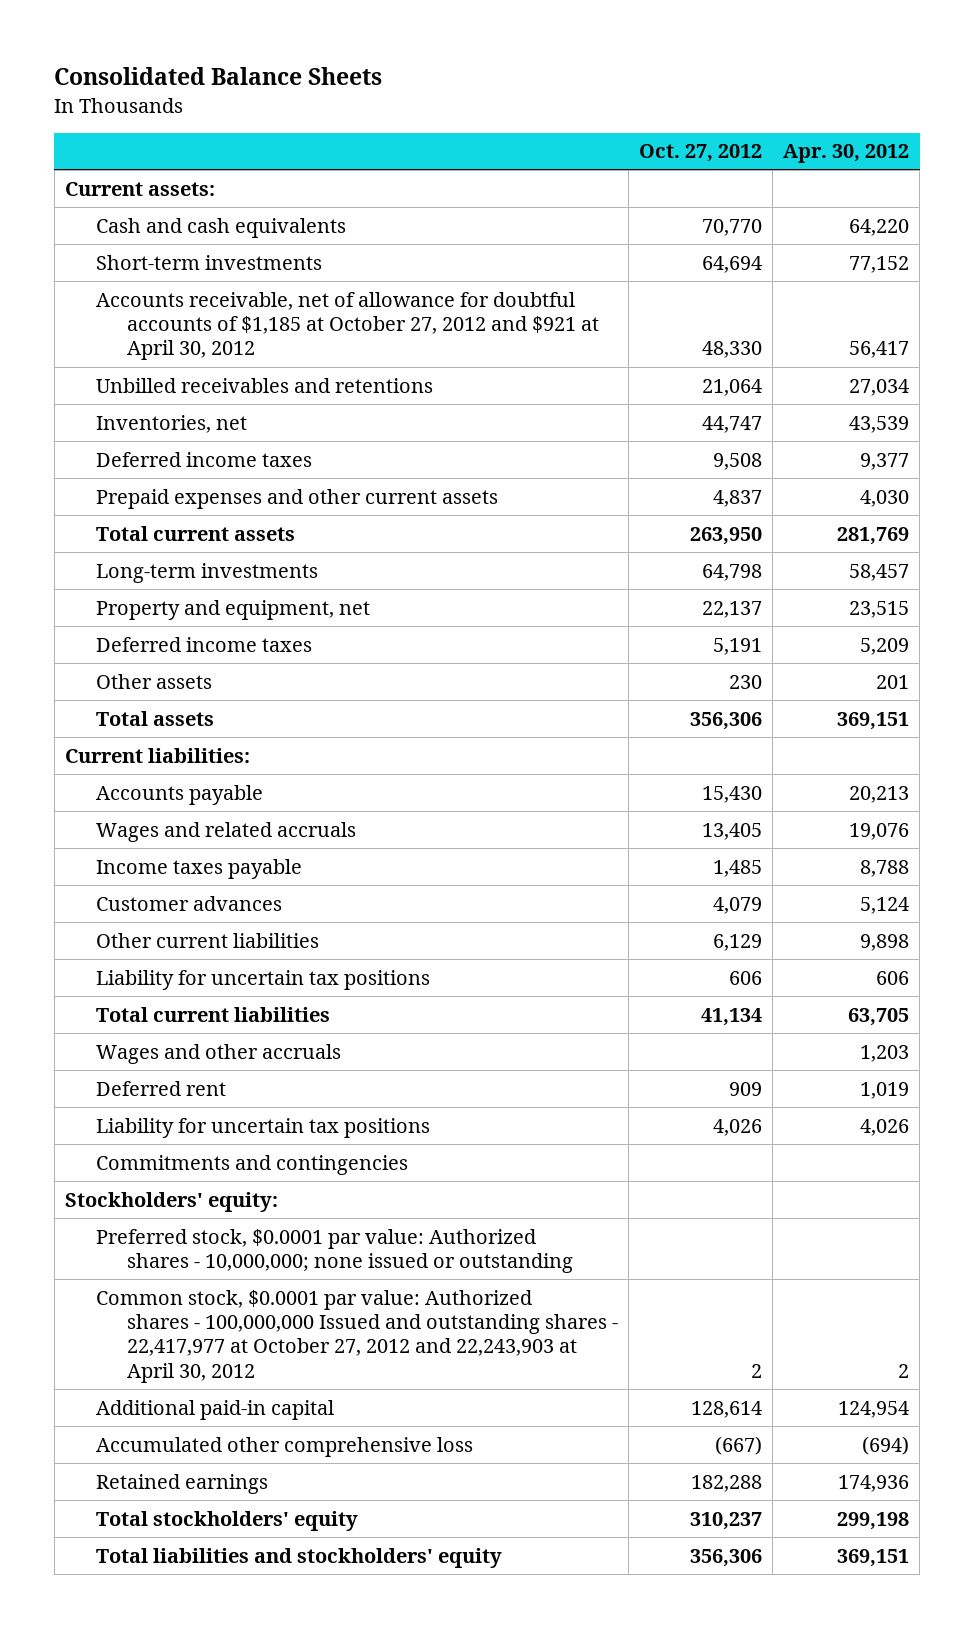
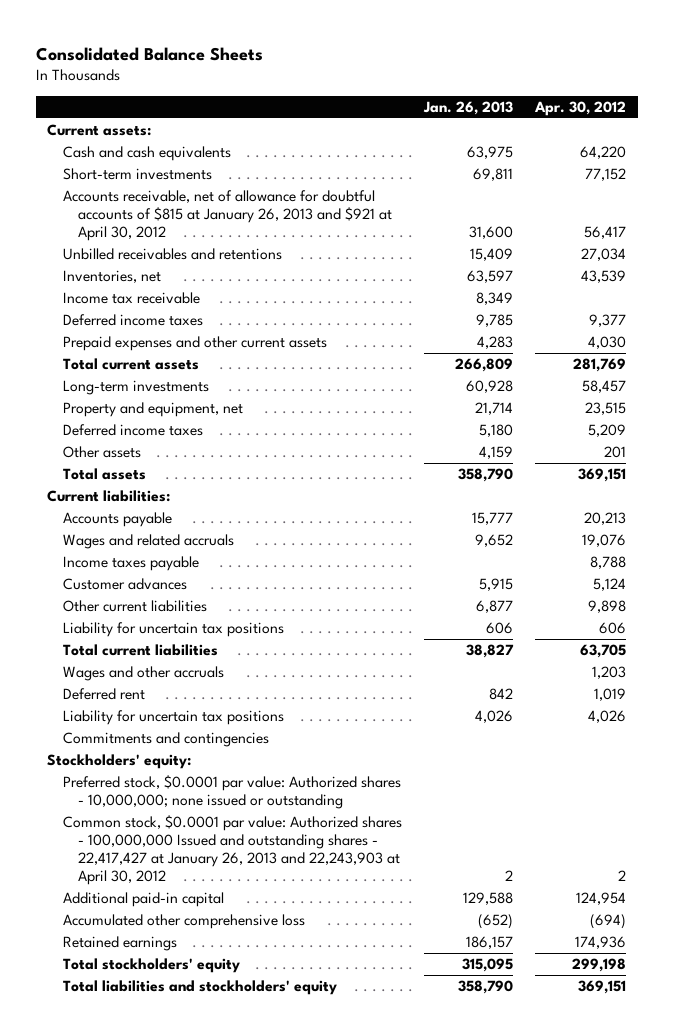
- | Oct. 27, 2012 | Apr. 30, 2012
+ | Jan. 26, 2013 | Apr. 30, 2012
- Accounts receivable, net of allowance for doubtful accounts of $1,185 at October 27, 2012 and $921 at April 30, 2012 | 48,330 | 56,417
+ Accounts receivable, net of allowance for doubtful accounts of $815 at January 26, 2013 and $921 at April 30, 2012 | 31,600 | 56,417
+ Income tax receivable | 8,349 |
- Common stock, $0.0001 par value: Authorized shares - 100,000,000 Issued and outstanding shares - 22,417,977 at October 27, 2012 and 22,243,903 at April 30, 2012 | 2 | 2
+ Common stock, $0.0001 par value: Authorized shares - 100,000,000 Issued and outstanding shares - 22,417,427 at January 26, 2013 and 22,243,903 at April 30, 2012 | 2 | 2

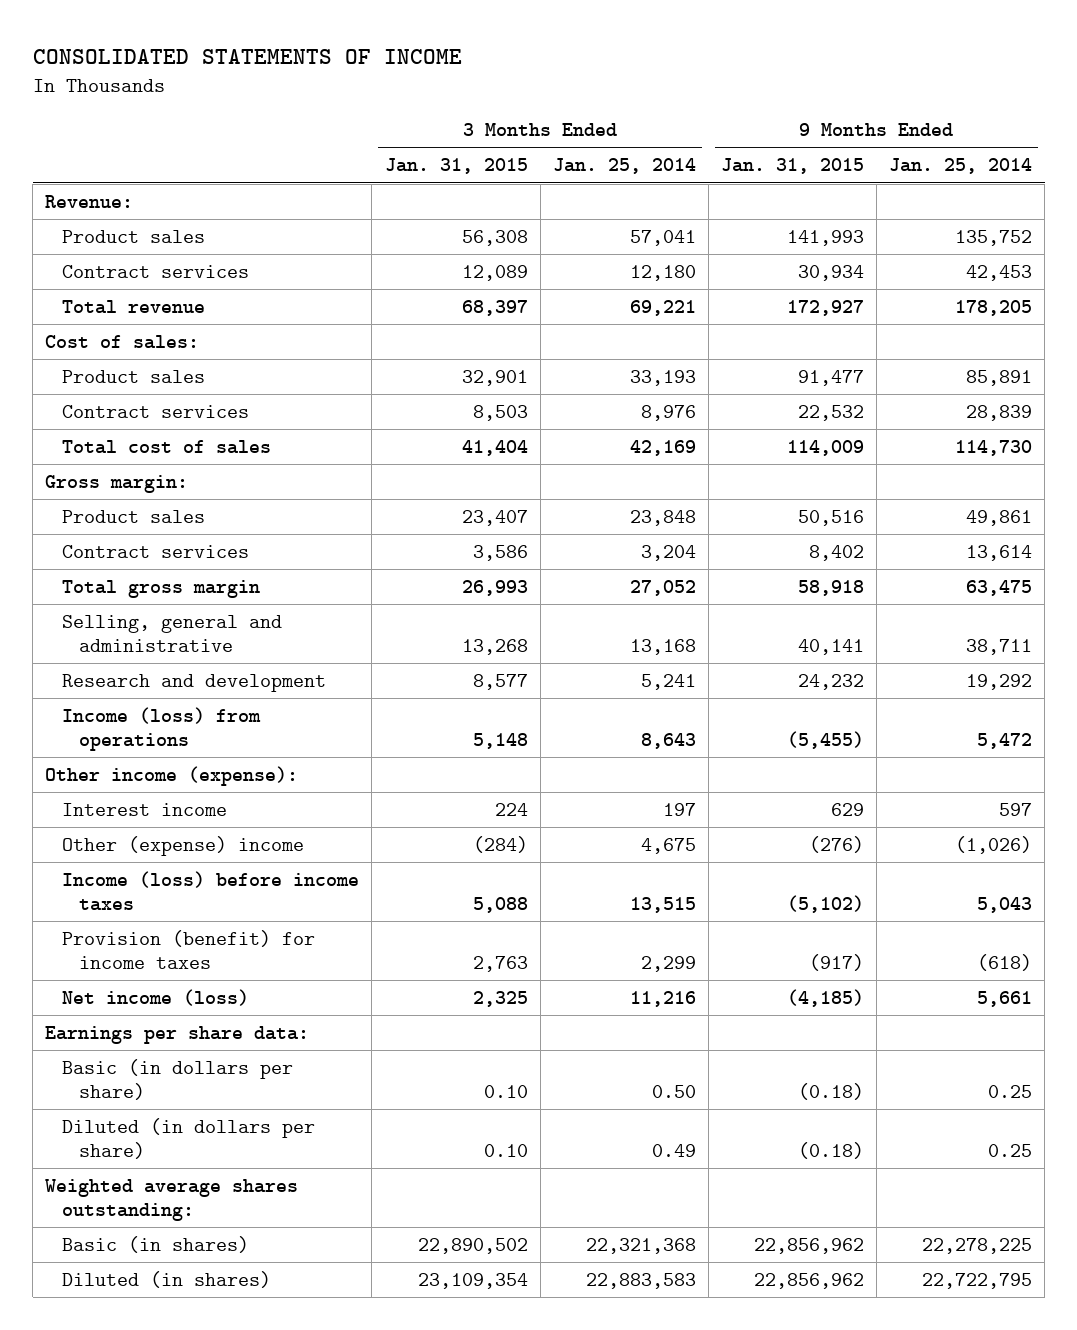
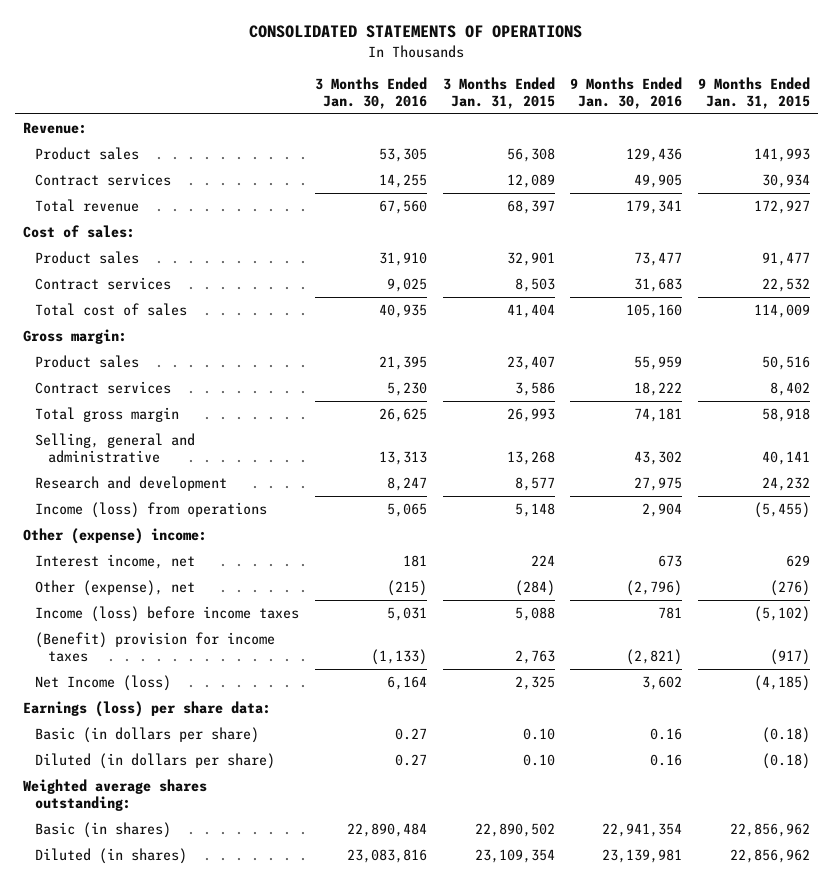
- CONSOLIDATED STATEMENTS OF INCOME
+ CONSOLIDATED STATEMENTS OF OPERATIONS
- | 3 Months Ended Jan. 31, 2015 | 3 Months Ended Jan. 25, 2014 | 9 Months Ended Jan. 31, 2015 | 9 Months Ended Jan. 25, 2014
+ | 3 Months Ended Jan. 30, 2016 | 3 Months Ended Jan. 31, 2015 | 9 Months Ended Jan. 30, 2016 | 9 Months Ended Jan. 31, 2015
- Other income (expense):
- Interest income | 224 | 197 | 629 | 597
- Other (expense) income | (284) | 4,675 | (276) | (1,026)
+ Other (expense) income:
+ Interest income, net | 181 | 224 | 673 | 629
+ Other (expense), net | (215) | (284) | (2,796) | (276)
- Provision (benefit) for income taxes | 2,763 | 2,299 | (917) | (618)
- Net income (loss) | 2,325 | 11,216 | (4,185) | 5,661
- Earnings per share data:
+ (Benefit) provision for income taxes | (1,133) | 2,763 | (2,821) | (917)
+ Net Income (loss) | 6,164 | 2,325 | 3,602 | (4,185)
+ Earnings (loss) per share data:

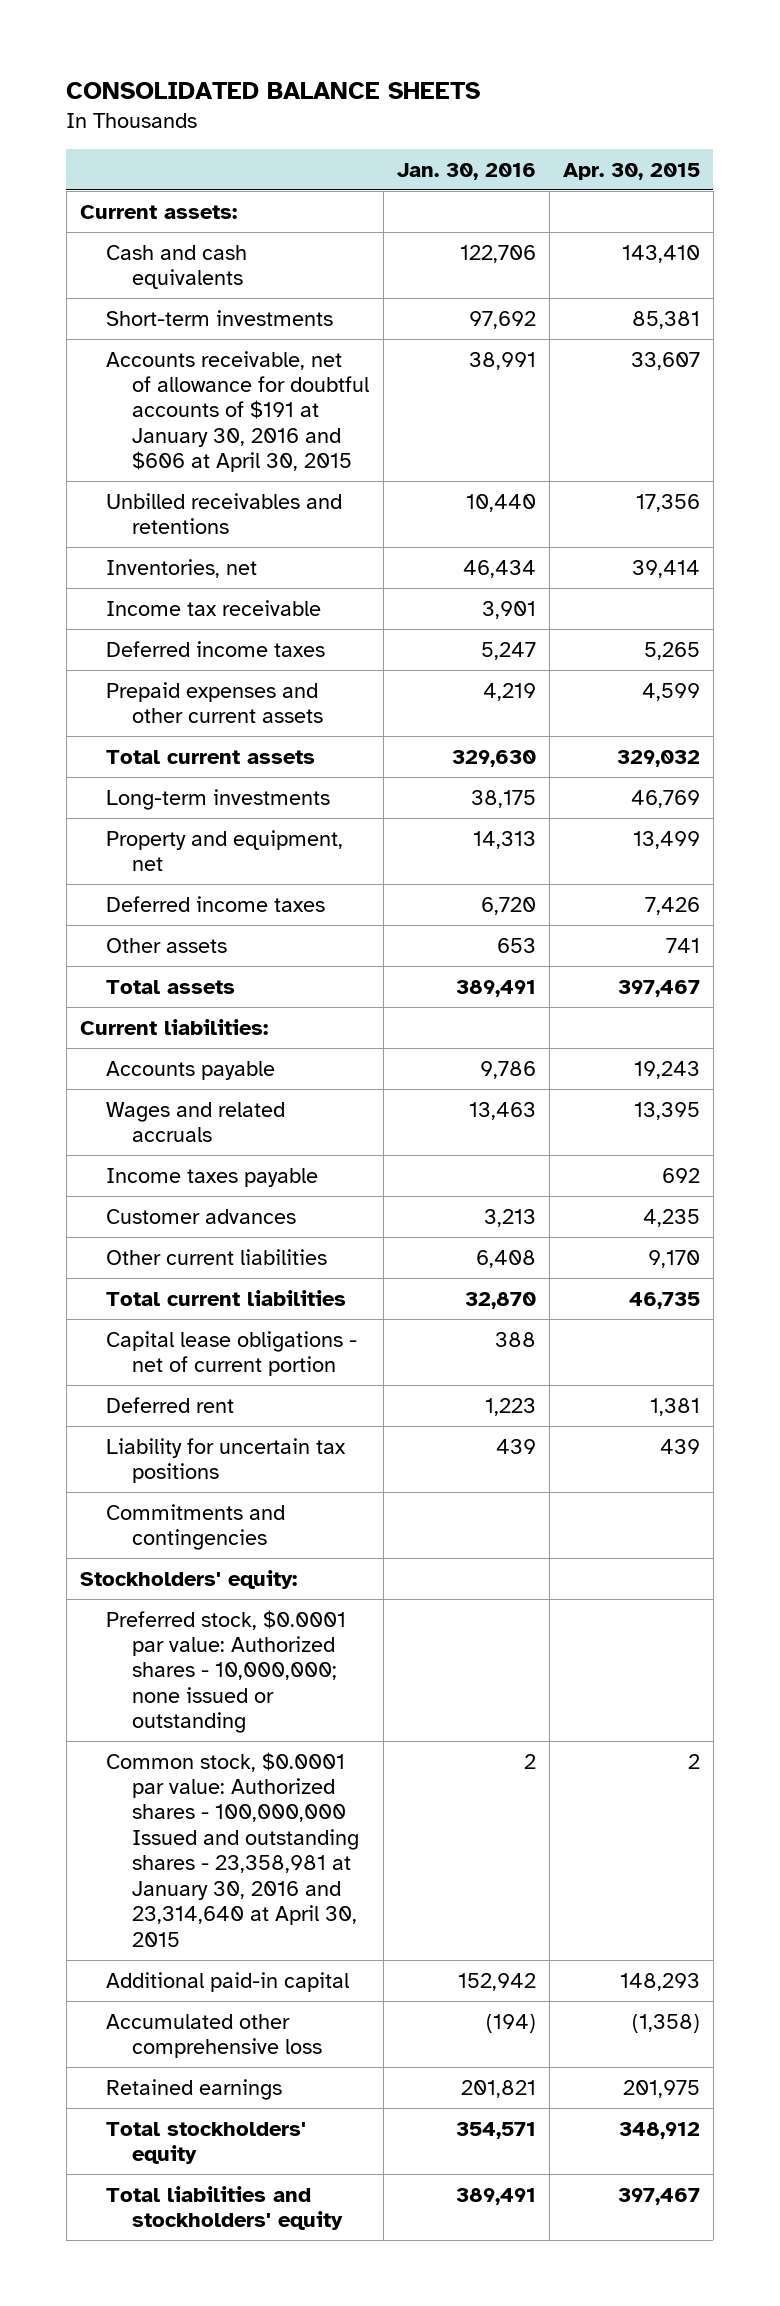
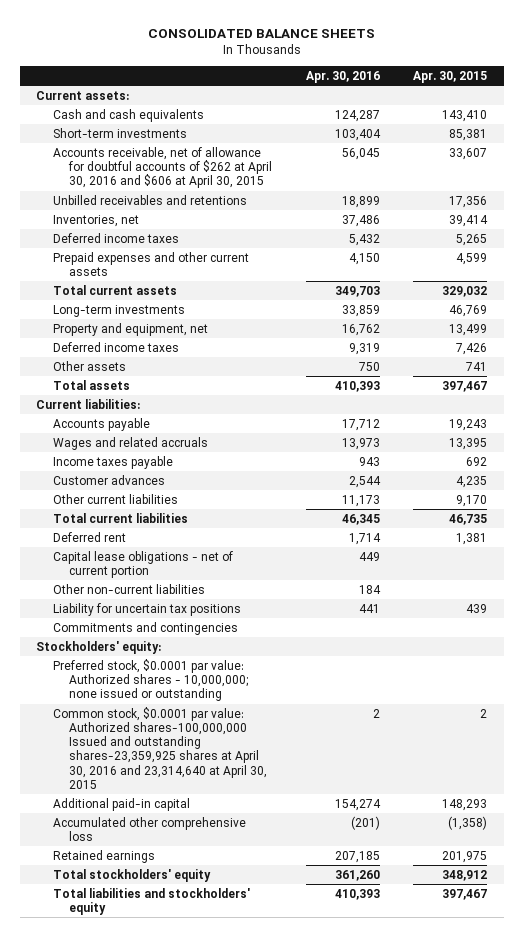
- | Jan. 30, 2016 | Apr. 30, 2015
+ | Apr. 30, 2016 | Apr. 30, 2015
- Accounts receivable, net of allowance for doubtful accounts of $191 at January 30, 2016 and $606 at April 30, 2015 | 38,991 | 33,607
+ Accounts receivable, net of allowance for doubtful accounts of $262 at April 30, 2016 and $606 at April 30, 2015 | 56,045 | 33,607
- Income tax receivable | 3,901 |
moved down: Capital lease obligations - net of current portion | 449 |
+ Other non-current liabilities | 184 |
- Common stock, $0.0001 par value: Authorized shares - 100,000,000 Issued and outstanding shares - 23,358,981 at January 30, 2016 and 23,314,640 at April 30, 2015 | 2 | 2
+ Common stock, $0.0001 par value: Authorized shares-100,000,000 Issued and outstanding shares-23,359,925 shares at April 30, 2016 and 23,314,640 at April 30, 2015 | 2 | 2

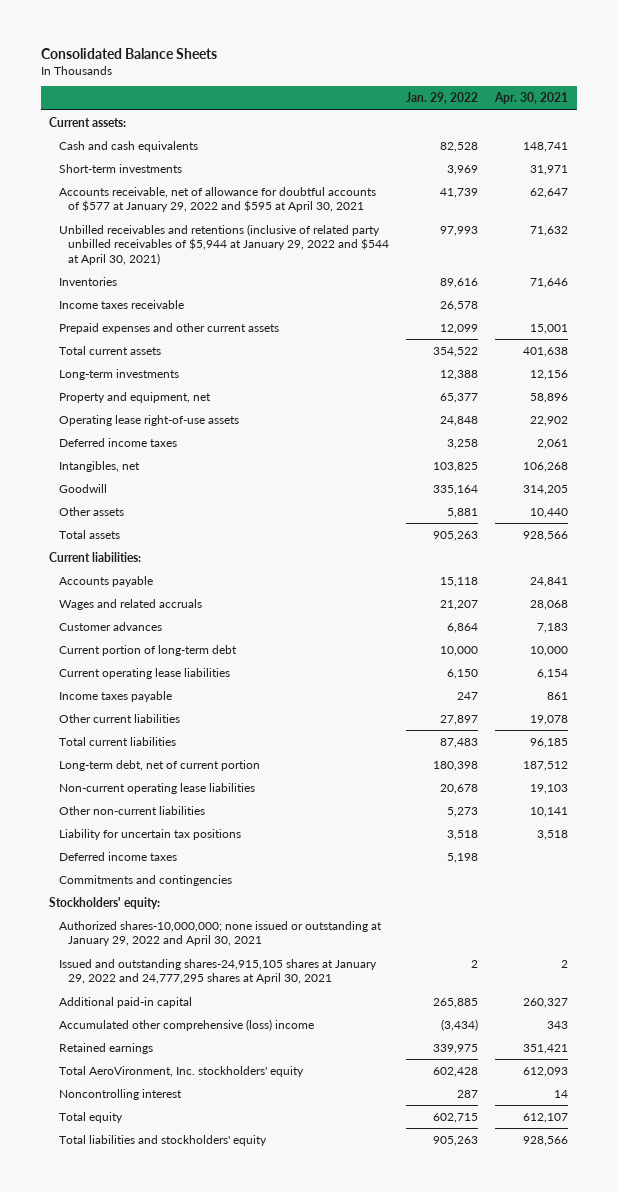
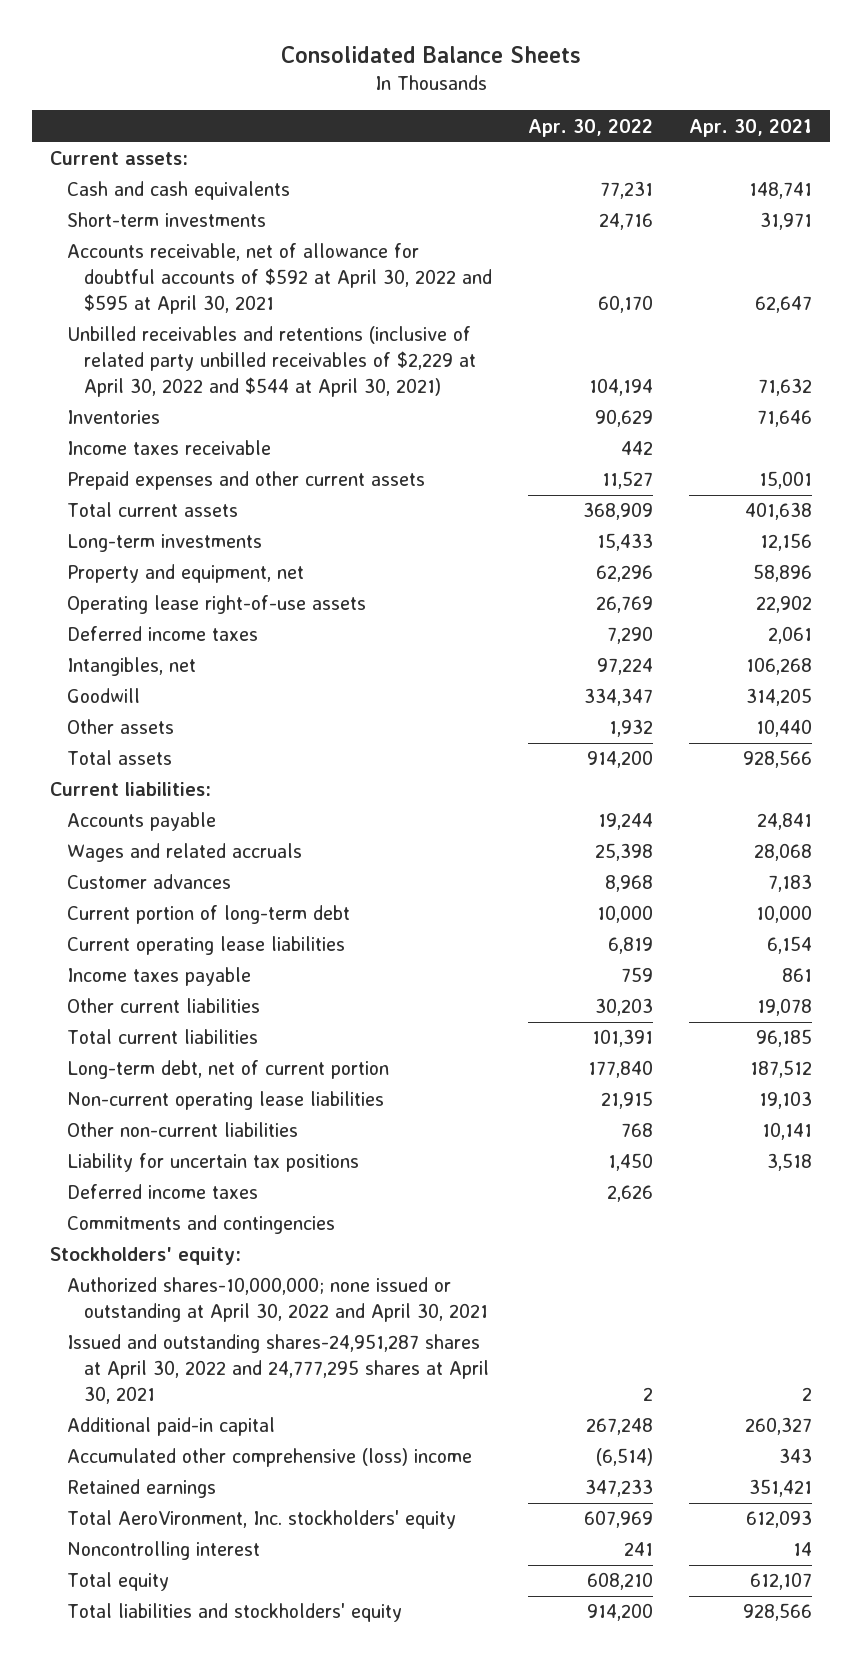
- | Jan. 29, 2022 | Apr. 30, 2021
+ | Apr. 30, 2022 | Apr. 30, 2021
- Accounts receivable, net of allowance for doubtful accounts of $577 at January 29, 2022 and $595 at April 30, 2021 | 41,739 | 62,647
- Unbilled receivables and retentions (inclusive of related party unbilled receivables of $5,944 at January 29, 2022 and $544 at April 30, 2021) | 97,993 | 71,632
+ Accounts receivable, net of allowance for doubtful accounts of $592 at April 30, 2022 and $595 at April 30, 2021 | 60,170 | 62,647
+ Unbilled receivables and retentions (inclusive of related party unbilled receivables of $2,229 at April 30, 2022 and $544 at April 30, 2021) | 104,194 | 71,632
- Authorized shares-10,000,000; none issued or outstanding at January 29, 2022 and April 30, 2021
- Issued and outstanding shares-24,915,105 shares at January 29, 2022 and 24,777,295 shares at April 30, 2021 | 2 | 2
+ Authorized shares-10,000,000; none issued or outstanding at April 30, 2022 and April 30, 2021
+ Issued and outstanding shares-24,951,287 shares at April 30, 2022 and 24,777,295 shares at April 30, 2021 | 2 | 2

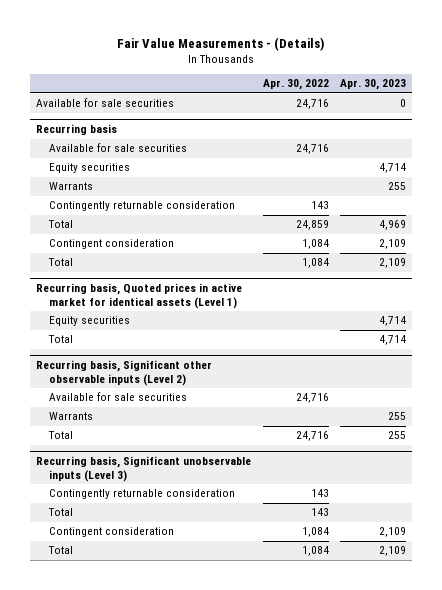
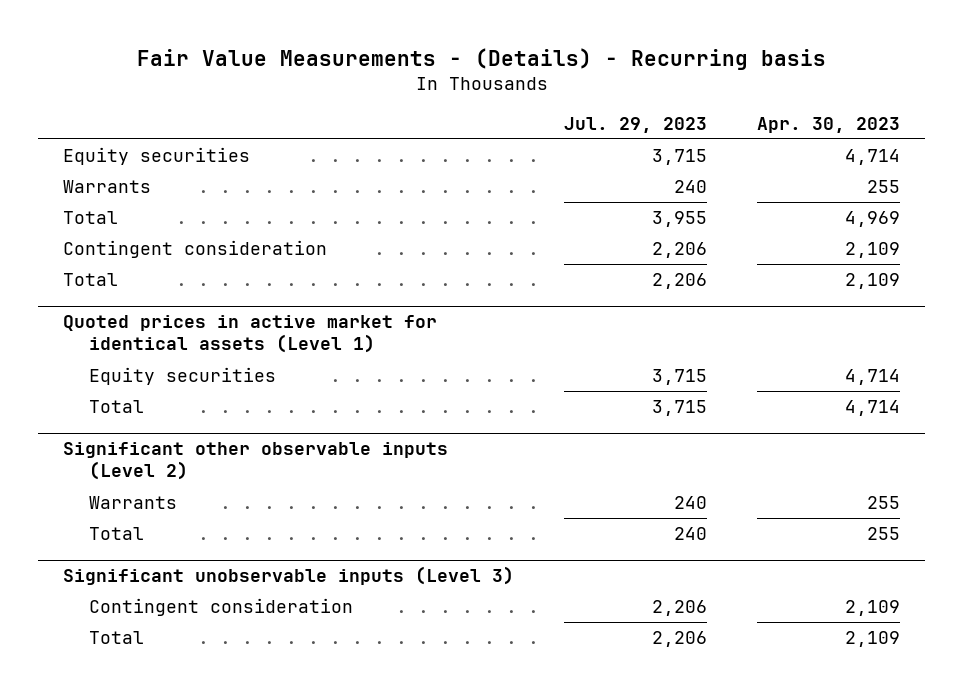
- Fair Value Measurements - (Details)
+ Fair Value Measurements - (Details) - Recurring basis
- | Apr. 30, 2022 | Apr. 30, 2023
+ | Jul. 29, 2023 | Apr. 30, 2023
- Available for sale securities | 24,716 | 0
- Recurring basis
- Available for sale securities | 24,716 |
- Contingently returnable consideration | 143 |
- Recurring basis, Quoted prices in active market for identical assets (Level 1)
+ Quoted prices in active market for identical assets (Level 1)
- Recurring basis, Significant other observable inputs (Level 2)
- Available for sale securities | 24,716 |
+ Significant other observable inputs (Level 2)
- Recurring basis, Significant unobservable inputs (Level 3)
- Contingently returnable consideration | 143 |
- Total | 143 |
+ Significant unobservable inputs (Level 3)

